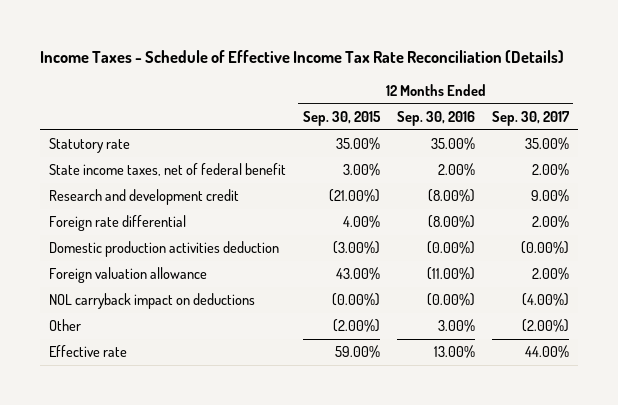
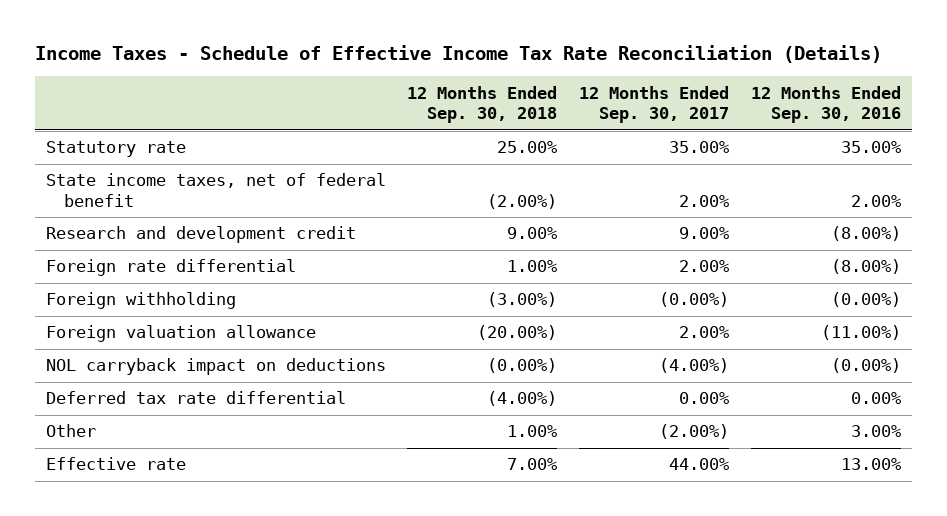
- | 12 Months Ended Sep. 30, 2015 | 12 Months Ended Sep. 30, 2016 | 12 Months Ended Sep. 30, 2017
+ | 12 Months Ended Sep. 30, 2018 | 12 Months Ended Sep. 30, 2017 | 12 Months Ended Sep. 30, 2016
- Domestic production activities deduction | (3.00%) | (0.00%) | (0.00%)
+ Foreign withholding | (3.00%) | (0.00%) | (0.00%)
+ Deferred tax rate differential | (4.00%) | 0.00% | 0.00%

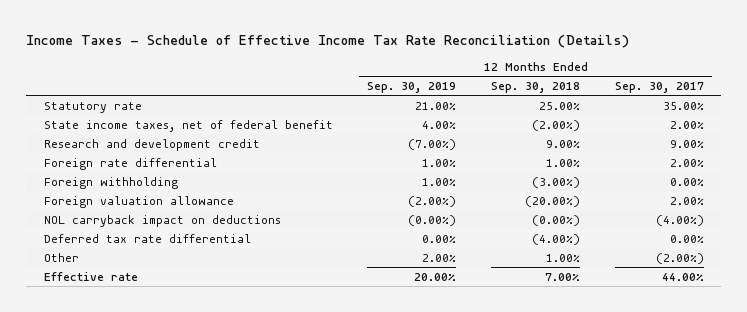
- | 12 Months Ended Sep. 30, 2018 | 12 Months Ended Sep. 30, 2017 | 12 Months Ended Sep. 30, 2016
+ | 12 Months Ended Sep. 30, 2019 | 12 Months Ended Sep. 30, 2018 | 12 Months Ended Sep. 30, 2017
- Foreign withholding | (3.00%) | (0.00%) | (0.00%)
+ Foreign withholding | 1.00% | (3.00%) | 0.00%

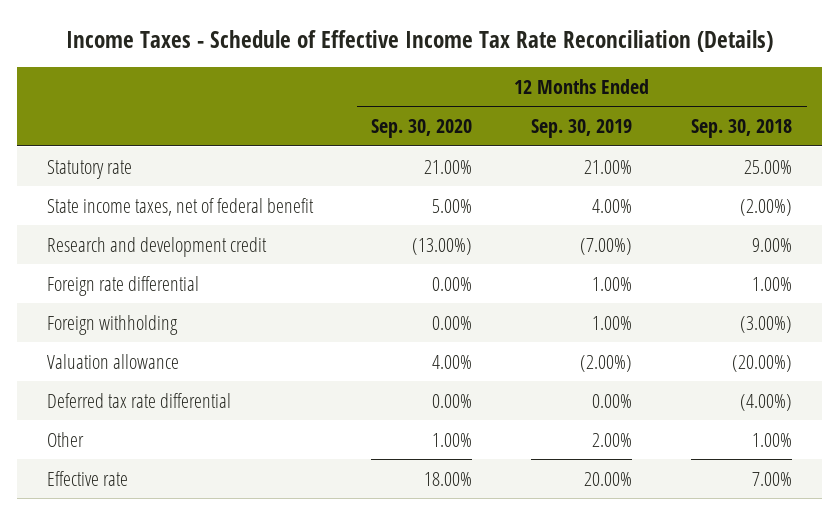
- | 12 Months Ended Sep. 30, 2019 | 12 Months Ended Sep. 30, 2018 | 12 Months Ended Sep. 30, 2017
+ | 12 Months Ended Sep. 30, 2020 | 12 Months Ended Sep. 30, 2019 | 12 Months Ended Sep. 30, 2018
- Foreign valuation allowance | (2.00%) | (20.00%) | 2.00%
- NOL carryback impact on deductions | (0.00%) | (0.00%) | (4.00%)
+ Valuation allowance | 4.00% | (2.00%) | (20.00%)

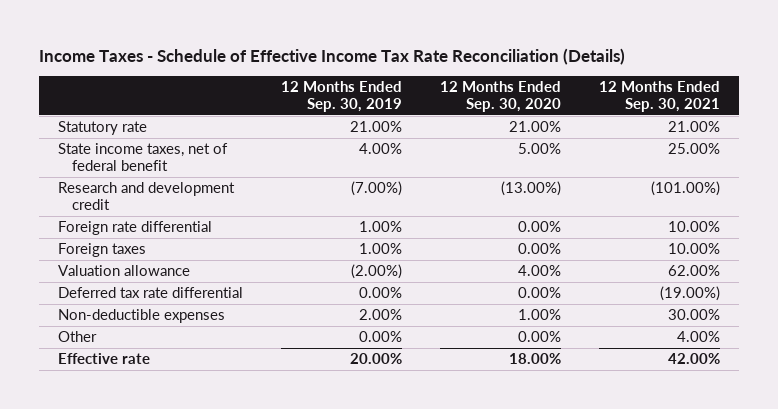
- | 12 Months Ended Sep. 30, 2020 | 12 Months Ended Sep. 30, 2019 | 12 Months Ended Sep. 30, 2018
+ | 12 Months Ended Sep. 30, 2019 | 12 Months Ended Sep. 30, 2020 | 12 Months Ended Sep. 30, 2021
- Foreign withholding | 0.00% | 1.00% | (3.00%)
+ Foreign taxes | 1.00% | 0.00% | 10.00%
- Other | 1.00% | 2.00% | 1.00%
+ Non-deductible expenses | 2.00% | 1.00% | 30.00%
+ Other | 0.00% | 0.00% | 4.00%

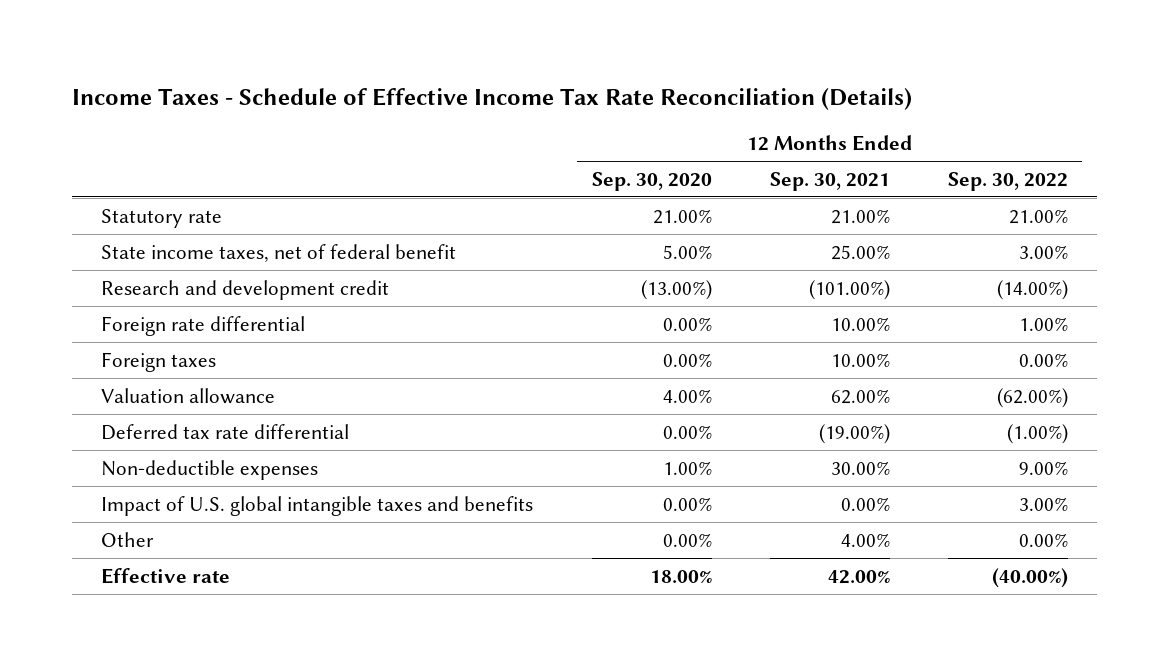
- | 12 Months Ended Sep. 30, 2019 | 12 Months Ended Sep. 30, 2020 | 12 Months Ended Sep. 30, 2021
+ | 12 Months Ended Sep. 30, 2020 | 12 Months Ended Sep. 30, 2021 | 12 Months Ended Sep. 30, 2022
+ Impact of U.S. global intangible taxes and benefits | 0.00% | 0.00% | 3.00%

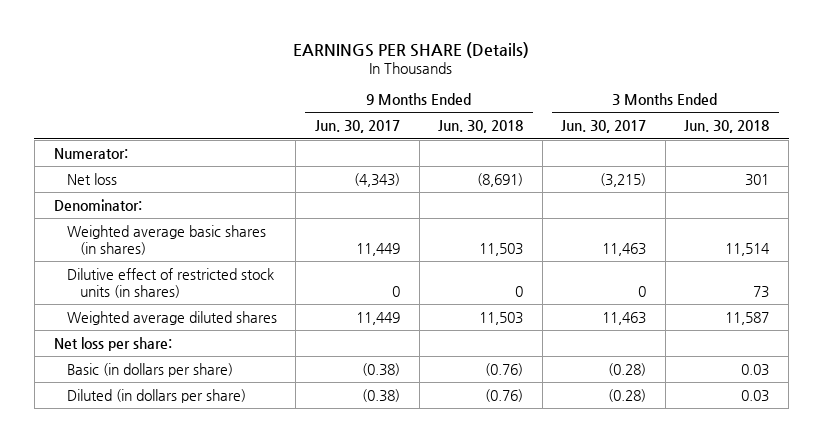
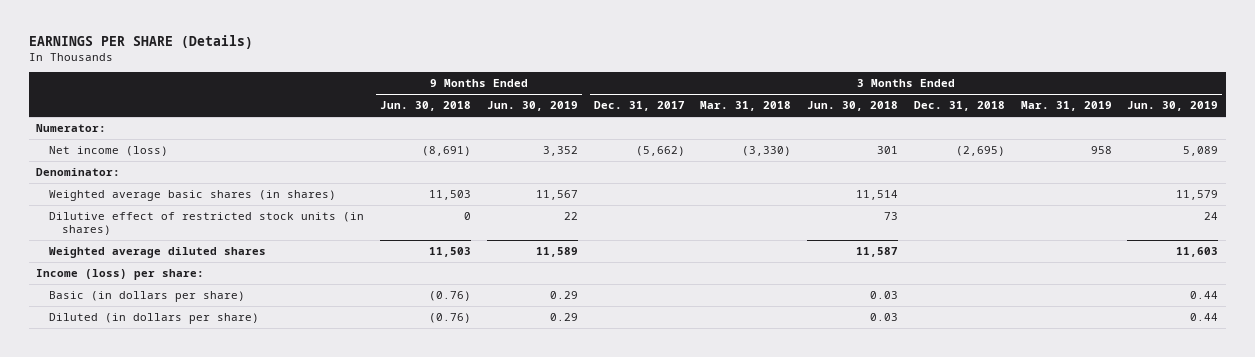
- | 9 Months Ended Jun. 30, 2017 | 9 Months Ended Jun. 30, 2018 | 3 Months Ended Jun. 30, 2017 | 3 Months Ended Jun. 30, 2018
+ | 9 Months Ended Jun. 30, 2018 | 9 Months Ended Jun. 30, 2019 | 3 Months Ended Dec. 31, 2017 | 3 Months Ended Mar. 31, 2018 | 3 Months Ended Jun. 30, 2018 | 3 Months Ended Dec. 31, 2018 | 3 Months Ended Mar. 31, 2019 | 3 Months Ended Jun. 30, 2019
- Net loss | (4,343) | (8,691) | (3,215) | 301
+ Net income (loss) | (8,691) | 3,352 | (5,662) | (3,330) | 301 | (2,695) | 958 | 5,089
- Net loss per share:
+ Income (loss) per share:

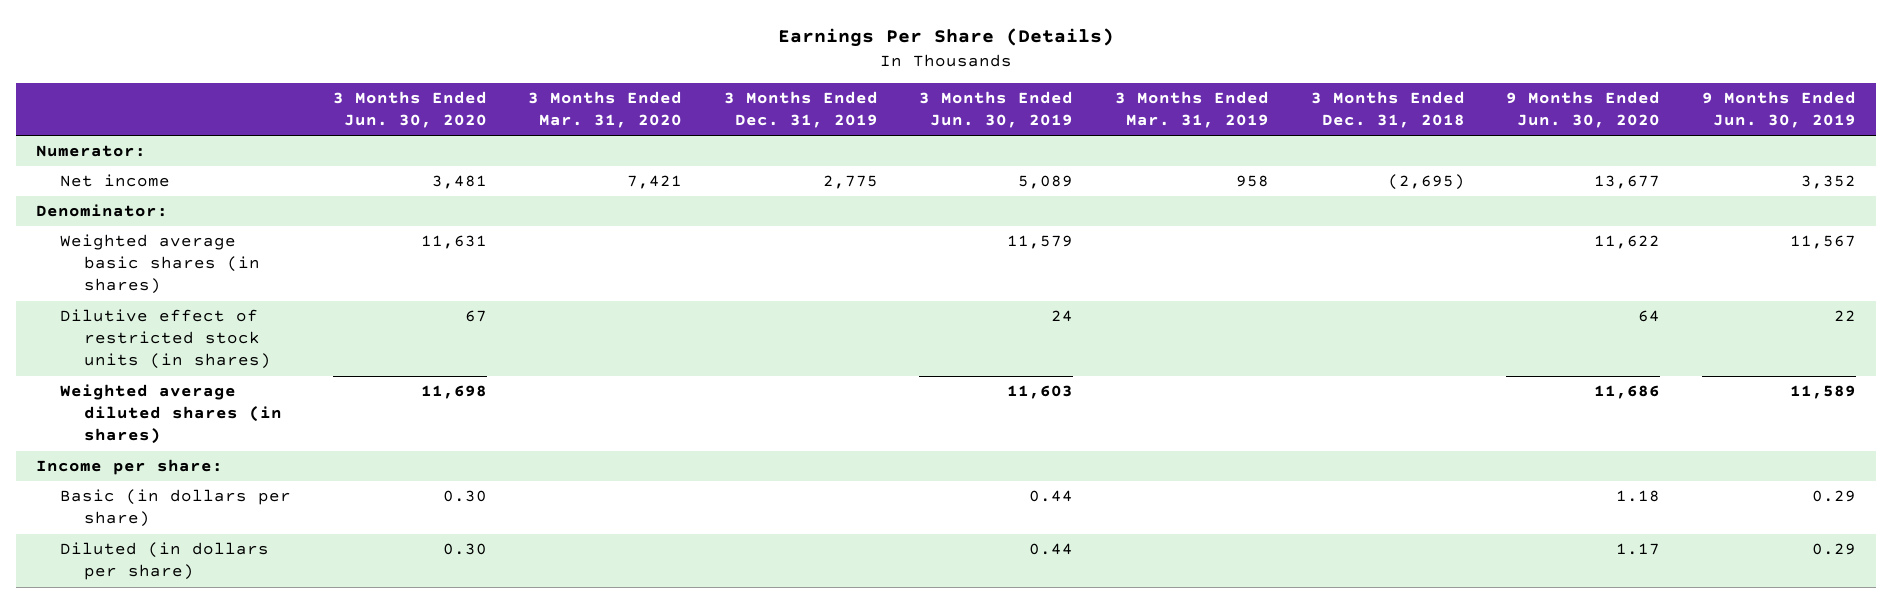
- EARNINGS PER SHARE (Details)
+ Earnings Per Share (Details)
- | 9 Months Ended Jun. 30, 2018 | 9 Months Ended Jun. 30, 2019 | 3 Months Ended Dec. 31, 2017 | 3 Months Ended Mar. 31, 2018 | 3 Months Ended Jun. 30, 2018 | 3 Months Ended Dec. 31, 2018 | 3 Months Ended Mar. 31, 2019 | 3 Months Ended Jun. 30, 2019
+ | 3 Months Ended Jun. 30, 2020 | 3 Months Ended Mar. 31, 2020 | 3 Months Ended Dec. 31, 2019 | 3 Months Ended Jun. 30, 2019 | 3 Months Ended Mar. 31, 2019 | 3 Months Ended Dec. 31, 2018 | 9 Months Ended Jun. 30, 2020 | 9 Months Ended Jun. 30, 2019
- Net income (loss) | (8,691) | 3,352 | (5,662) | (3,330) | 301 | (2,695) | 958 | 5,089
+ Net income | 3,481 | 7,421 | 2,775 | 5,089 | 958 | (2,695) | 13,677 | 3,352
- Weighted average diluted shares | 11,503 | 11,589 | | | 11,587 | | | 11,603
- Income (loss) per share:
+ Weighted average diluted shares (in shares) | 11,698 | | | 11,603 | | | 11,686 | 11,589
+ Income per share:

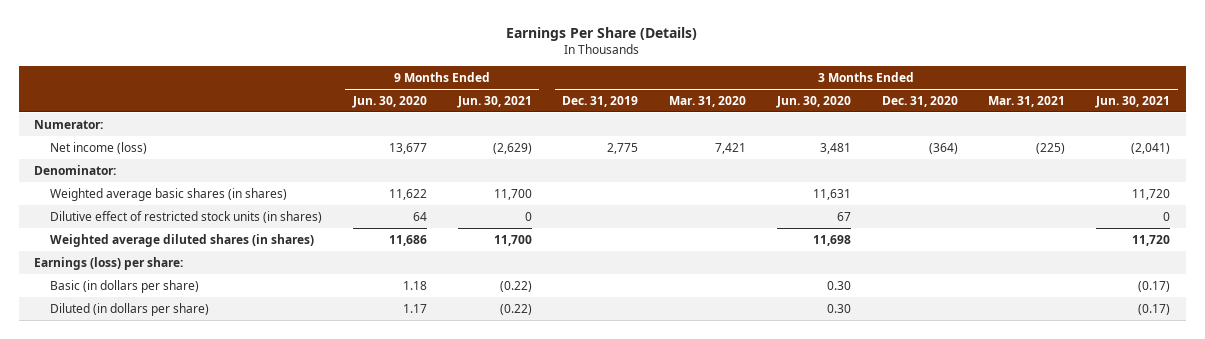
- | 3 Months Ended Jun. 30, 2020 | 3 Months Ended Mar. 31, 2020 | 3 Months Ended Dec. 31, 2019 | 3 Months Ended Jun. 30, 2019 | 3 Months Ended Mar. 31, 2019 | 3 Months Ended Dec. 31, 2018 | 9 Months Ended Jun. 30, 2020 | 9 Months Ended Jun. 30, 2019
+ | 9 Months Ended Jun. 30, 2020 | 9 Months Ended Jun. 30, 2021 | 3 Months Ended Dec. 31, 2019 | 3 Months Ended Mar. 31, 2020 | 3 Months Ended Jun. 30, 2020 | 3 Months Ended Dec. 31, 2020 | 3 Months Ended Mar. 31, 2021 | 3 Months Ended Jun. 30, 2021
- Net income | 3,481 | 7,421 | 2,775 | 5,089 | 958 | (2,695) | 13,677 | 3,352
+ Net income (loss) | 13,677 | (2,629) | 2,775 | 7,421 | 3,481 | (364) | (225) | (2,041)
- Income per share:
+ Earnings (loss) per share:

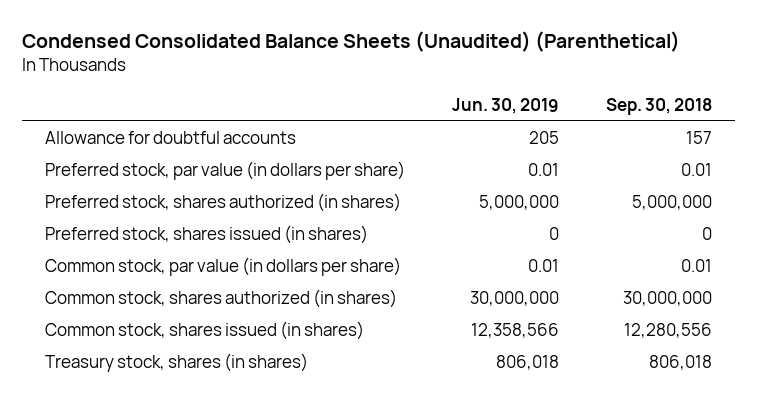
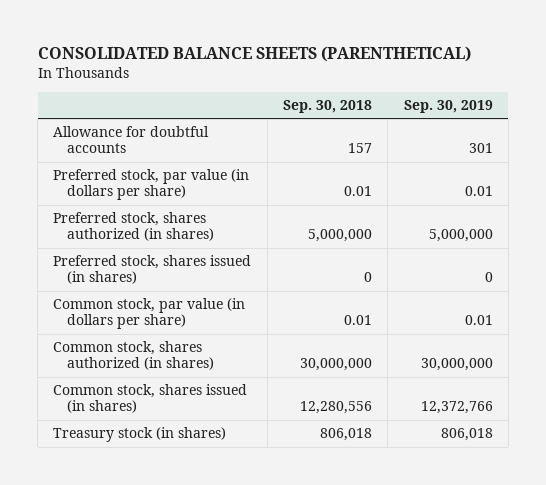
- Condensed Consolidated Balance Sheets (Unaudited) (Parenthetical)
+ CONSOLIDATED BALANCE SHEETS (PARENTHETICAL)
- | Jun. 30, 2019 | Sep. 30, 2018
+ | Sep. 30, 2018 | Sep. 30, 2019
- Treasury stock, shares (in shares) | 806,018 | 806,018
+ Treasury stock (in shares) | 806,018 | 806,018

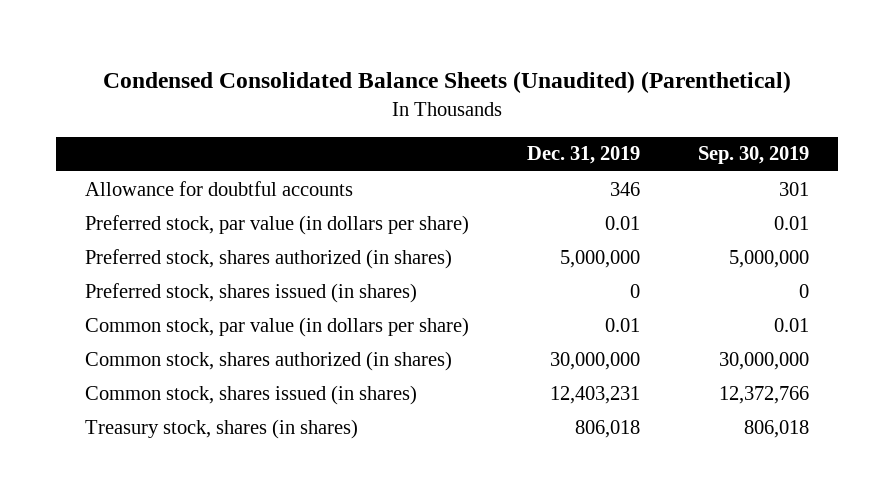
- CONSOLIDATED BALANCE SHEETS (PARENTHETICAL)
+ Condensed Consolidated Balance Sheets (Unaudited) (Parenthetical)
- | Sep. 30, 2018 | Sep. 30, 2019
+ | Dec. 31, 2019 | Sep. 30, 2019
- Treasury stock (in shares) | 806,018 | 806,018
+ Treasury stock, shares (in shares) | 806,018 | 806,018

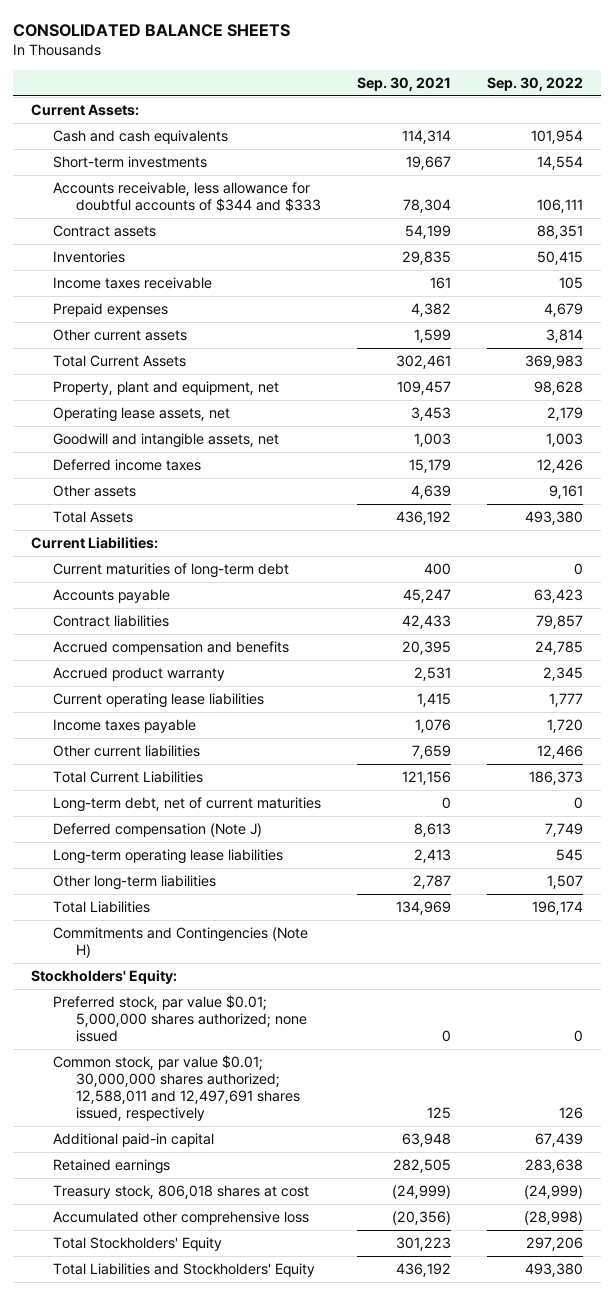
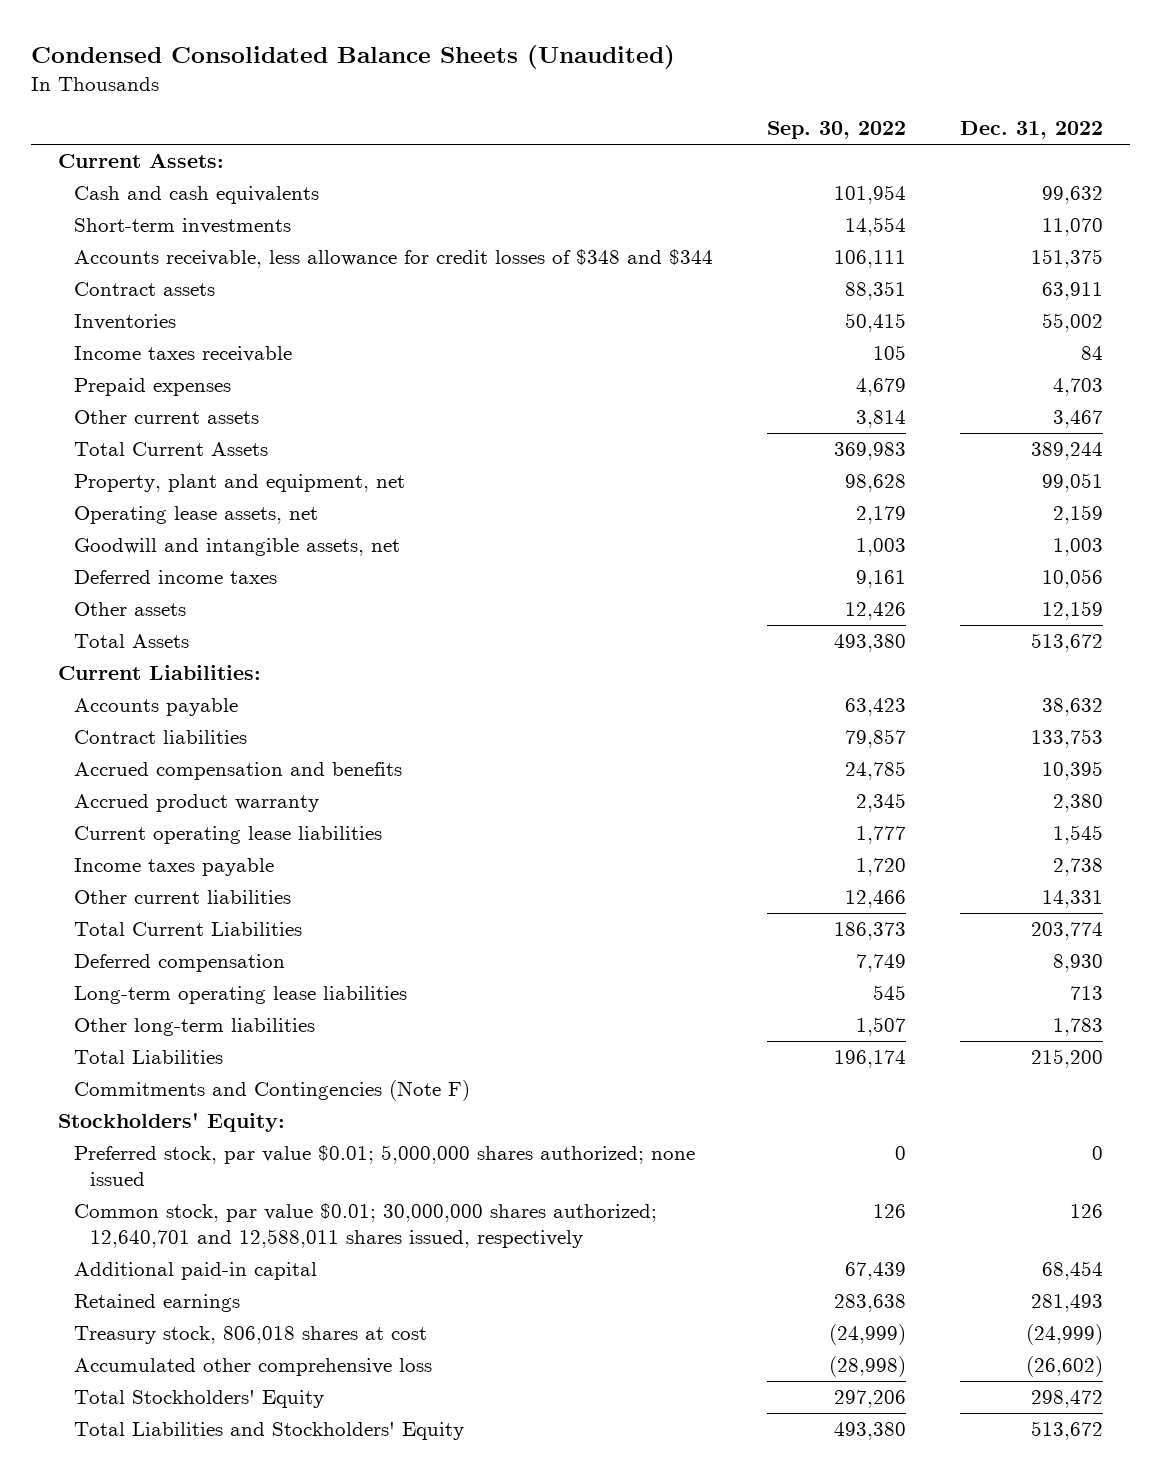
- CONSOLIDATED BALANCE SHEETS
+ Condensed Consolidated Balance Sheets (Unaudited)
- | Sep. 30, 2021 | Sep. 30, 2022
+ | Sep. 30, 2022 | Dec. 31, 2022
- Accounts receivable, less allowance for doubtful accounts of $344 and $333 | 78,304 | 106,111
+ Accounts receivable, less allowance for credit losses of $348 and $344 | 106,111 | 151,375
- Deferred income taxes | 15,179 | 12,426
- Other assets | 4,639 | 9,161
+ Deferred income taxes | 9,161 | 10,056
+ Other assets | 12,426 | 12,159
- Current maturities of long-term debt | 400 | 0
- Long-term debt, net of current maturities | 0 | 0
- Deferred compensation (Note J) | 8,613 | 7,749
+ Deferred compensation | 7,749 | 8,930
- Commitments and Contingencies (Note H)
+ Commitments and Contingencies (Note F)
- Common stock, par value $0.01; 30,000,000 shares authorized; 12,588,011 and 12,497,691 shares issued, respectively | 125 | 126
+ Common stock, par value $0.01; 30,000,000 shares authorized; 12,640,701 and 12,588,011 shares issued, respectively | 126 | 126

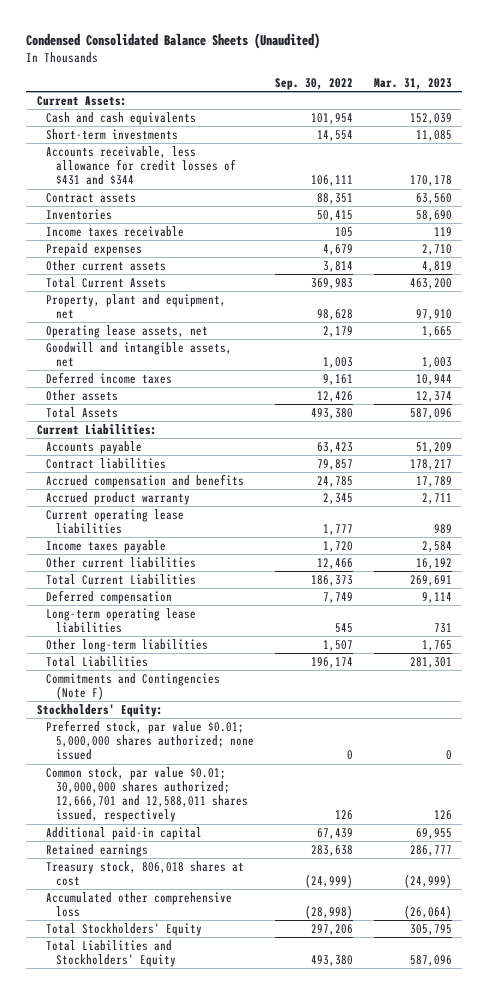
- | Sep. 30, 2022 | Dec. 31, 2022
+ | Sep. 30, 2022 | Mar. 31, 2023
- Accounts receivable, less allowance for credit losses of $348 and $344 | 106,111 | 151,375
+ Accounts receivable, less allowance for credit losses of $431 and $344 | 106,111 | 170,178
- Common stock, par value $0.01; 30,000,000 shares authorized; 12,640,701 and 12,588,011 shares issued, respectively | 126 | 126
+ Common stock, par value $0.01; 30,000,000 shares authorized; 12,666,701 and 12,588,011 shares issued, respectively | 126 | 126

